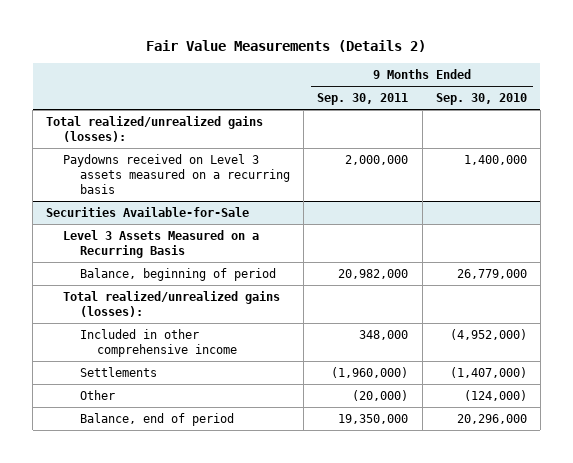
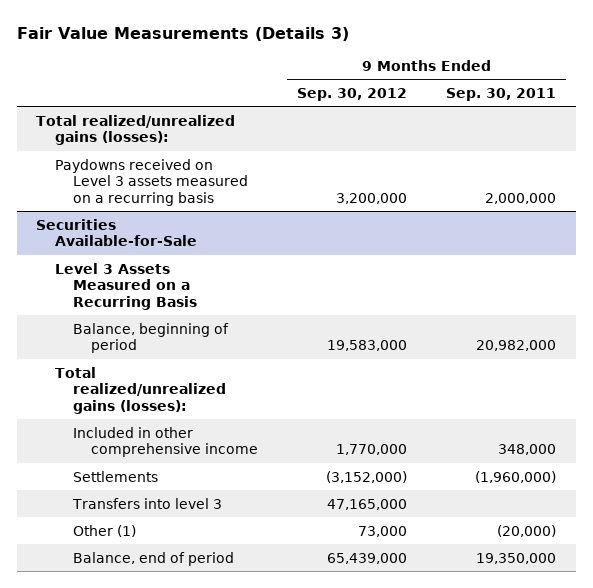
- Fair Value Measurements (Details 2)
+ Fair Value Measurements (Details 3)
- | 9 Months Ended Sep. 30, 2011 | 9 Months Ended Sep. 30, 2010
+ | 9 Months Ended Sep. 30, 2012 | 9 Months Ended Sep. 30, 2011
@ Securities Available-for-Sale
- Other | (20,000) | (124,000)
+ Transfers into level 3 | 47,165,000 |
+ Other (1) | 73,000 | (20,000)

